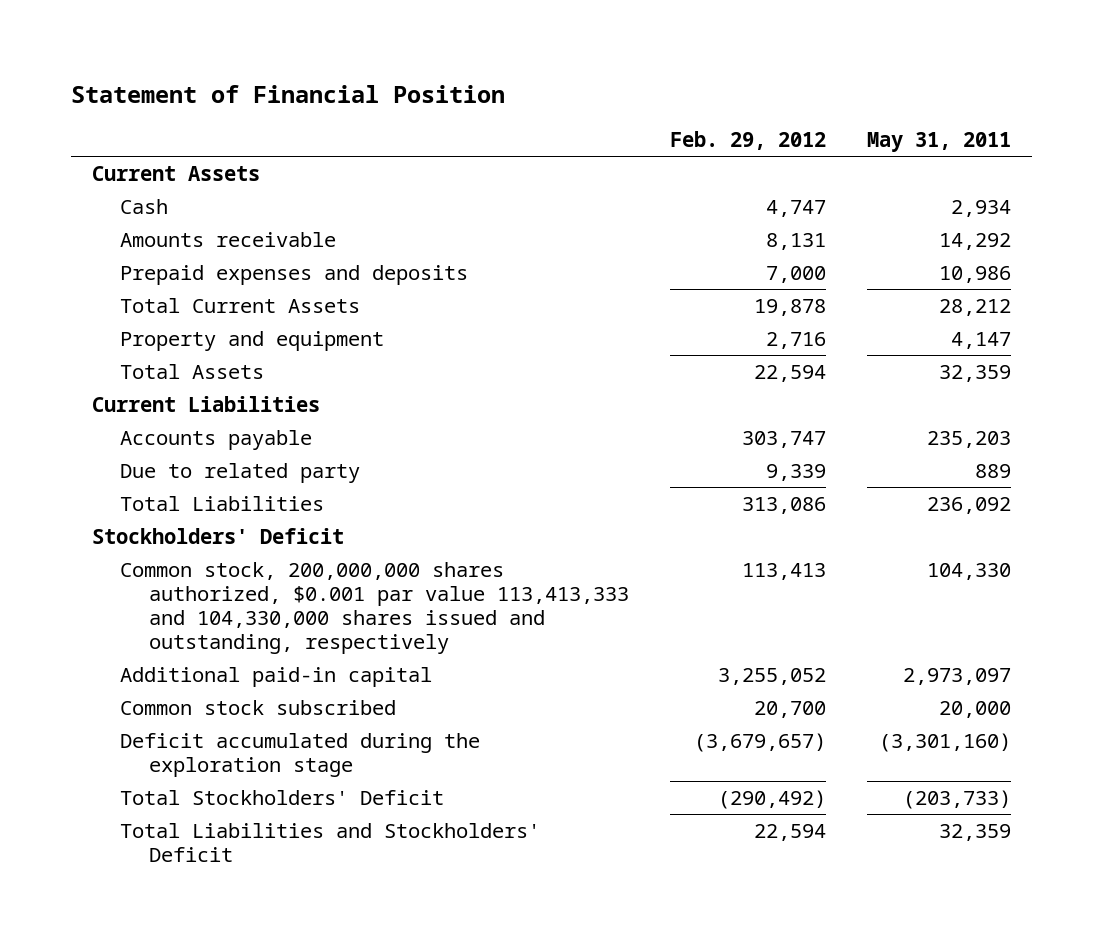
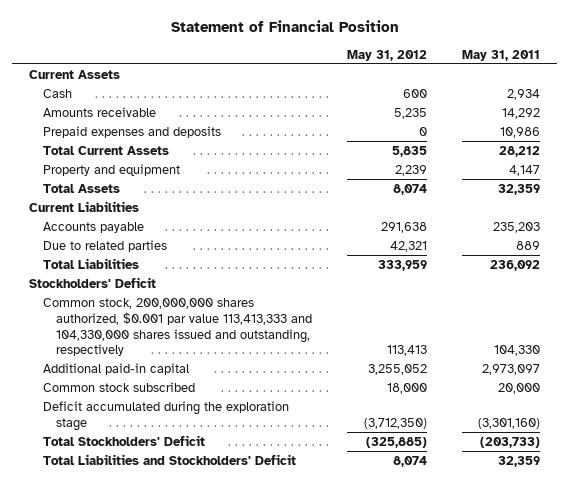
- | Feb. 29, 2012 | May 31, 2011
+ | May 31, 2012 | May 31, 2011
- Due to related party | 9,339 | 889
+ Due to related parties | 42,321 | 889

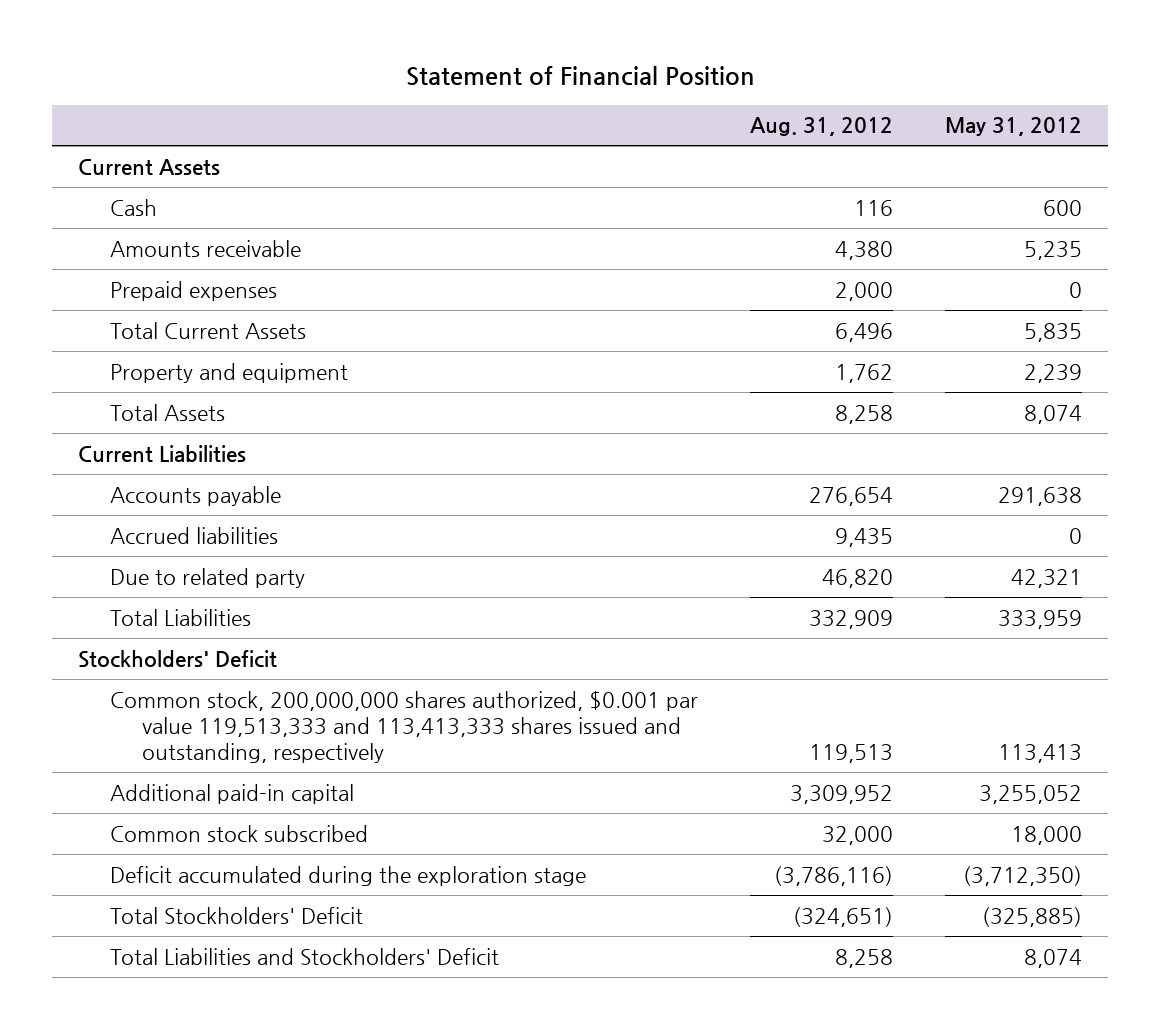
- | May 31, 2012 | May 31, 2011
+ | Aug. 31, 2012 | May 31, 2012
- Prepaid expenses and deposits | 0 | 10,986
+ Prepaid expenses | 2,000 | 0
- Due to related parties | 42,321 | 889
+ Accrued liabilities | 9,435 | 0
+ Due to related party | 46,820 | 42,321
- Common stock, 200,000,000 shares authorized, $0.001 par value 113,413,333 and 104,330,000 shares issued and outstanding, respectively | 113,413 | 104,330
+ Common stock, 200,000,000 shares authorized, $0.001 par value 119,513,333 and 113,413,333 shares issued and outstanding, respectively | 119,513 | 113,413

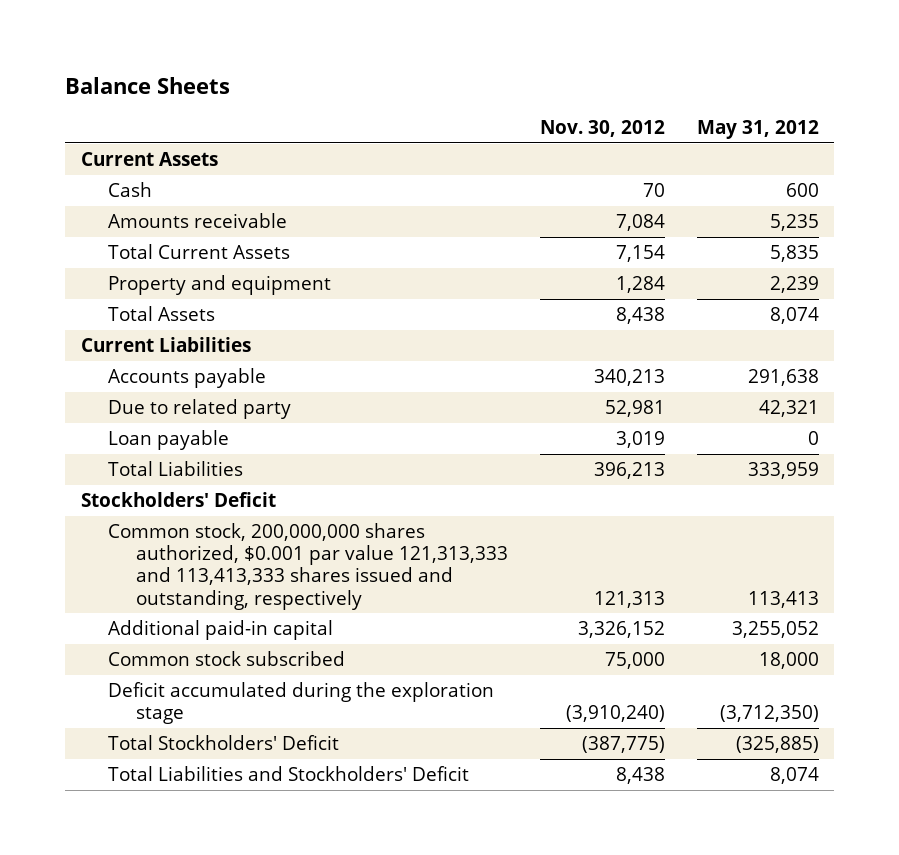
- Statement of Financial Position
+ Balance Sheets
- | Aug. 31, 2012 | May 31, 2012
+ | Nov. 30, 2012 | May 31, 2012
- Prepaid expenses | 2,000 | 0
- Accrued liabilities | 9,435 | 0
+ Loan payable | 3,019 | 0
- Common stock, 200,000,000 shares authorized, $0.001 par value 119,513,333 and 113,413,333 shares issued and outstanding, respectively | 119,513 | 113,413
+ Common stock, 200,000,000 shares authorized, $0.001 par value 121,313,333 and 113,413,333 shares issued and outstanding, respectively | 121,313 | 113,413

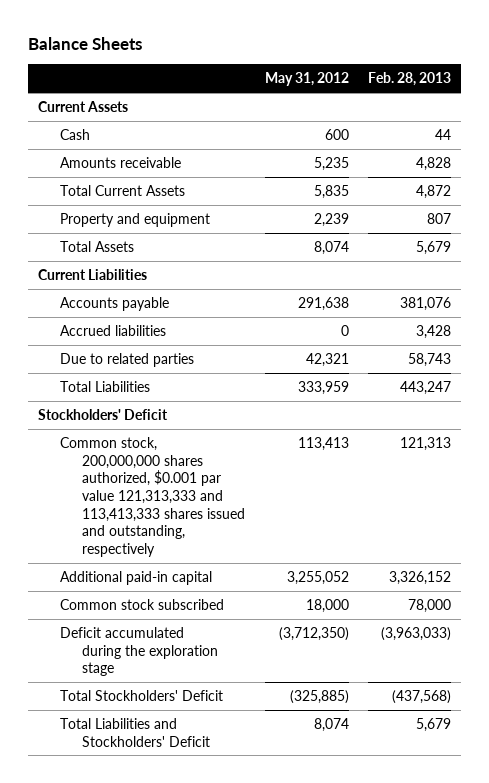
- | Nov. 30, 2012 | May 31, 2012
+ | May 31, 2012 | Feb. 28, 2013
- Due to related party | 52,981 | 42,321
- Loan payable | 3,019 | 0
+ Accrued liabilities | 0 | 3,428
+ Due to related parties | 42,321 | 58,743

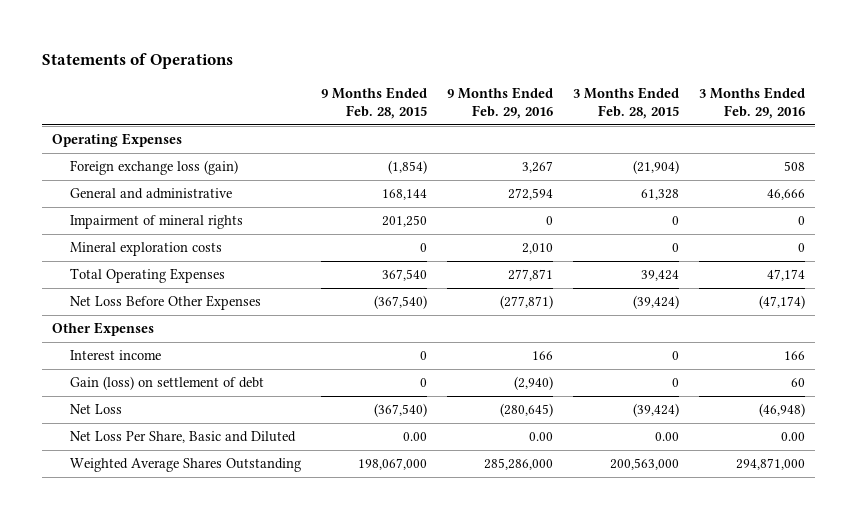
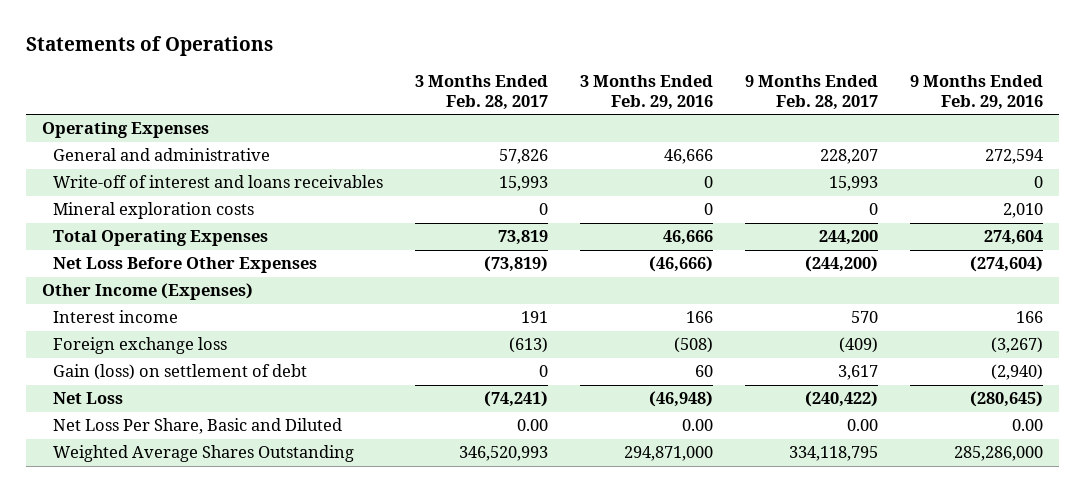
- | 9 Months Ended Feb. 28, 2015 | 9 Months Ended Feb. 29, 2016 | 3 Months Ended Feb. 28, 2015 | 3 Months Ended Feb. 29, 2016
+ | 3 Months Ended Feb. 28, 2017 | 3 Months Ended Feb. 29, 2016 | 9 Months Ended Feb. 28, 2017 | 9 Months Ended Feb. 29, 2016
- Foreign exchange loss (gain) | (1,854) | 3,267 | (21,904) | 508
- Impairment of mineral rights | 201,250 | 0 | 0 | 0
+ Write-off of interest and loans receivables | 15,993 | 0 | 15,993 | 0
- Total Operating Expenses | 367,540 | 277,871 | 39,424 | 47,174
- Net Loss Before Other Expenses | (367,540) | (277,871) | (39,424) | (47,174)
- Other Expenses
+ Total Operating Expenses | 73,819 | 46,666 | 244,200 | 274,604
+ Net Loss Before Other Expenses | (73,819) | (46,666) | (244,200) | (274,604)
+ Other Income (Expenses)
+ Foreign exchange loss | (613) | (508) | (409) | (3,267)

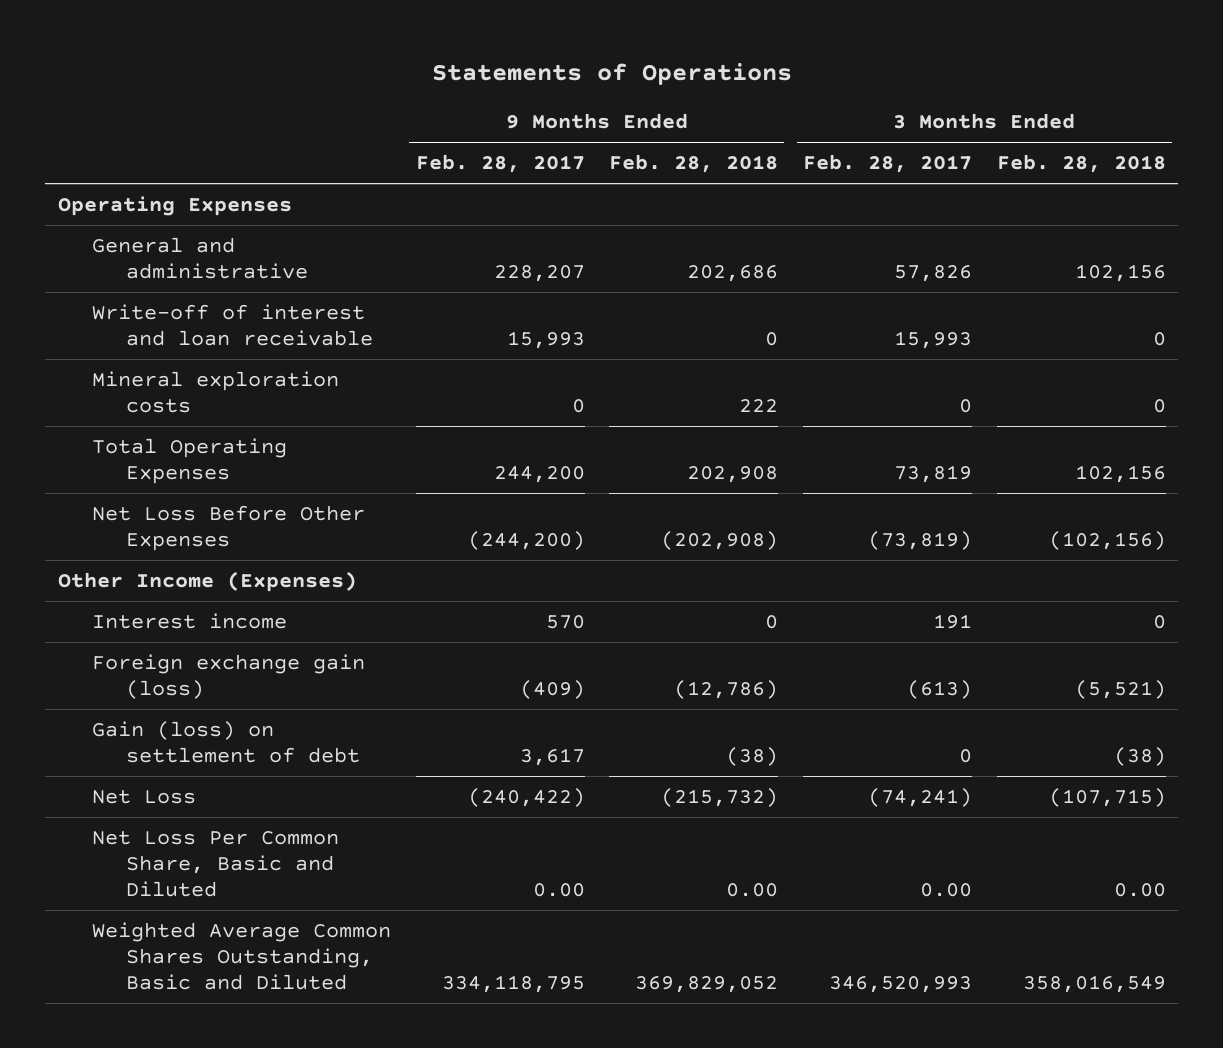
- | 3 Months Ended Feb. 28, 2017 | 3 Months Ended Feb. 29, 2016 | 9 Months Ended Feb. 28, 2017 | 9 Months Ended Feb. 29, 2016
+ | 9 Months Ended Feb. 28, 2017 | 9 Months Ended Feb. 28, 2018 | 3 Months Ended Feb. 28, 2017 | 3 Months Ended Feb. 28, 2018
- Write-off of interest and loans receivables | 15,993 | 0 | 15,993 | 0
+ Write-off of interest and loan receivable | 15,993 | 0 | 15,993 | 0
- Foreign exchange loss | (613) | (508) | (409) | (3,267)
+ Foreign exchange gain (loss) | (409) | (12,786) | (613) | (5,521)
- Net Loss Per Share, Basic and Diluted | 0.00 | 0.00 | 0.00 | 0.00
- Weighted Average Shares Outstanding | 346,520,993 | 294,871,000 | 334,118,795 | 285,286,000
+ Net Loss Per Common Share, Basic and Diluted | 0.00 | 0.00 | 0.00 | 0.00
+ Weighted Average Common Shares Outstanding, Basic and Diluted | 334,118,795 | 369,829,052 | 346,520,993 | 358,016,549

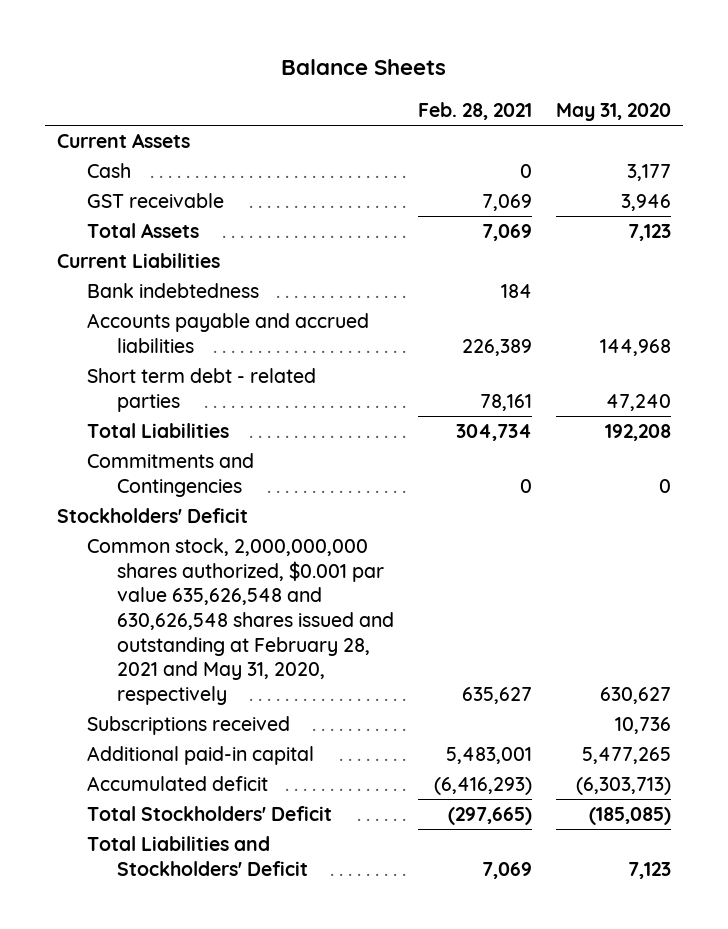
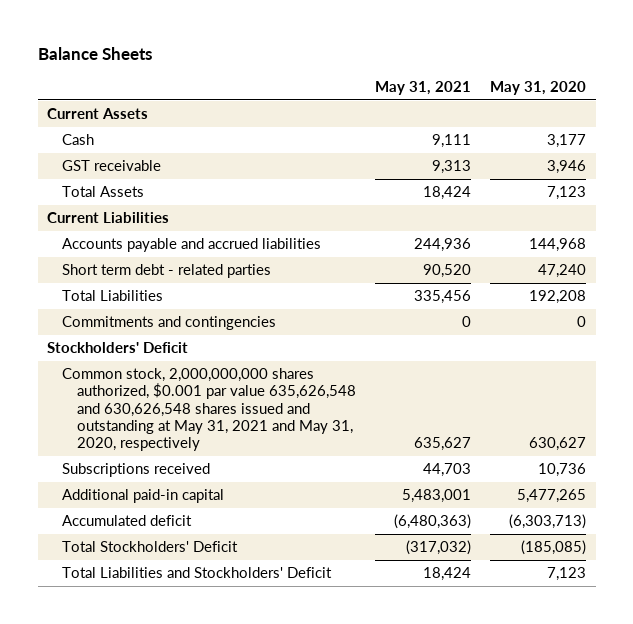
- | Feb. 28, 2021 | May 31, 2020
+ | May 31, 2021 | May 31, 2020
- Bank indebtedness | 184 |
- Commitments and Contingencies | 0 | 0
+ Commitments and contingencies | 0 | 0
- Common stock, 2,000,000,000 shares authorized, $0.001 par value 635,626,548 and 630,626,548 shares issued and outstanding at February 28, 2021 and May 31, 2020, respectively | 635,627 | 630,627
+ Common stock, 2,000,000,000 shares authorized, $0.001 par value 635,626,548 and 630,626,548 shares issued and outstanding at May 31, 2021 and May 31, 2020, respectively | 635,627 | 630,627

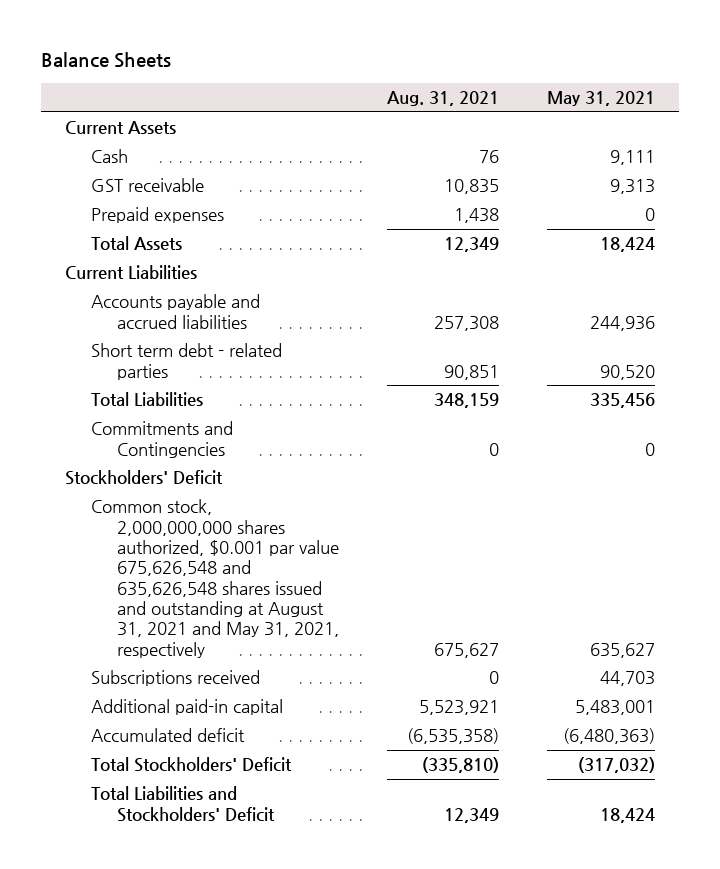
- | May 31, 2021 | May 31, 2020
+ | Aug. 31, 2021 | May 31, 2021
+ Prepaid expenses | 1,438 | 0
- Commitments and contingencies | 0 | 0
+ Commitments and Contingencies | 0 | 0
- Common stock, 2,000,000,000 shares authorized, $0.001 par value 635,626,548 and 630,626,548 shares issued and outstanding at May 31, 2021 and May 31, 2020, respectively | 635,627 | 630,627
+ Common stock, 2,000,000,000 shares authorized, $0.001 par value 675,626,548 and 635,626,548 shares issued and outstanding at August 31, 2021 and May 31, 2021, respectively | 675,627 | 635,627

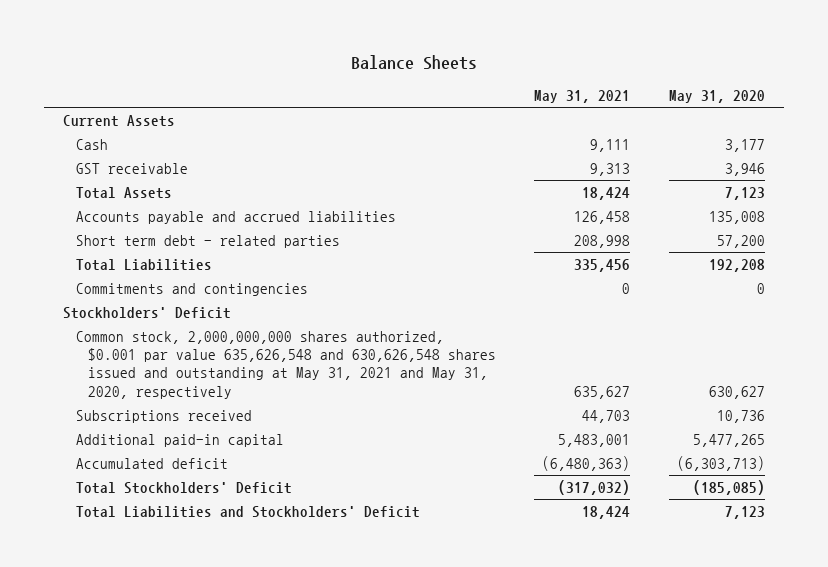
- | Aug. 31, 2021 | May 31, 2021
+ | May 31, 2021 | May 31, 2020
- Prepaid expenses | 1,438 | 0
- Current Liabilities
- Accounts payable and accrued liabilities | 257,308 | 244,936
- Short term debt - related parties | 90,851 | 90,520
+ Accounts payable and accrued liabilities | 126,458 | 135,008
+ Short term debt - related parties | 208,998 | 57,200
- Commitments and Contingencies | 0 | 0
+ Commitments and contingencies | 0 | 0
- Common stock, 2,000,000,000 shares authorized, $0.001 par value 675,626,548 and 635,626,548 shares issued and outstanding at August 31, 2021 and May 31, 2021, respectively | 675,627 | 635,627
+ Common stock, 2,000,000,000 shares authorized, $0.001 par value 635,626,548 and 630,626,548 shares issued and outstanding at May 31, 2021 and May 31, 2020, respectively | 635,627 | 630,627

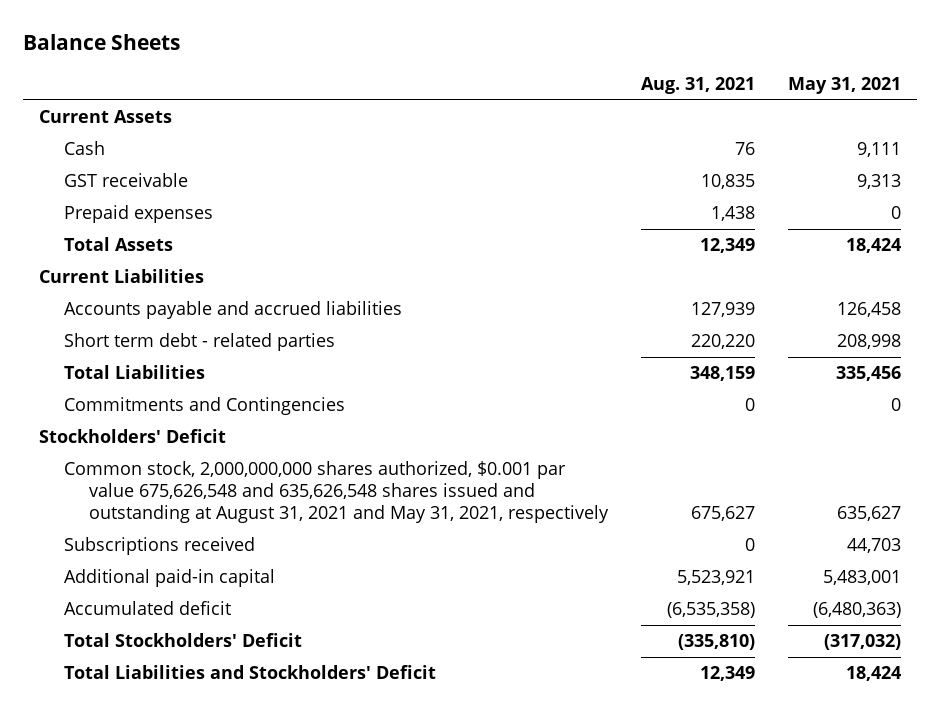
- | May 31, 2021 | May 31, 2020
+ | Aug. 31, 2021 | May 31, 2021
+ Prepaid expenses | 1,438 | 0
+ Current Liabilities
- Commitments and contingencies | 0 | 0
+ Commitments and Contingencies | 0 | 0
- Common stock, 2,000,000,000 shares authorized, $0.001 par value 635,626,548 and 630,626,548 shares issued and outstanding at May 31, 2021 and May 31, 2020, respectively | 635,627 | 630,627
+ Common stock, 2,000,000,000 shares authorized, $0.001 par value 675,626,548 and 635,626,548 shares issued and outstanding at August 31, 2021 and May 31, 2021, respectively | 675,627 | 635,627

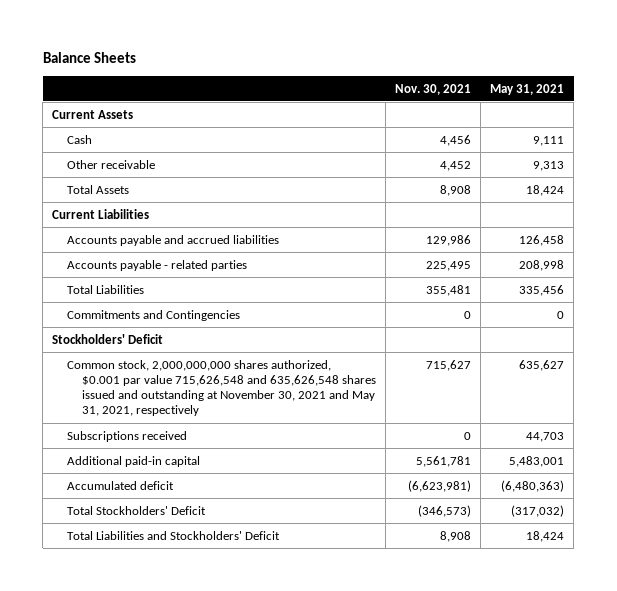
- | Aug. 31, 2021 | May 31, 2021
+ | Nov. 30, 2021 | May 31, 2021
- GST receivable | 10,835 | 9,313
- Prepaid expenses | 1,438 | 0
+ Other receivable | 4,452 | 9,313
- Short term debt - related parties | 220,220 | 208,998
+ Accounts payable - related parties | 225,495 | 208,998
- Common stock, 2,000,000,000 shares authorized, $0.001 par value 675,626,548 and 635,626,548 shares issued and outstanding at August 31, 2021 and May 31, 2021, respectively | 675,627 | 635,627
+ Common stock, 2,000,000,000 shares authorized, $0.001 par value 715,626,548 and 635,626,548 shares issued and outstanding at November 30, 2021 and May 31, 2021, respectively | 715,627 | 635,627

